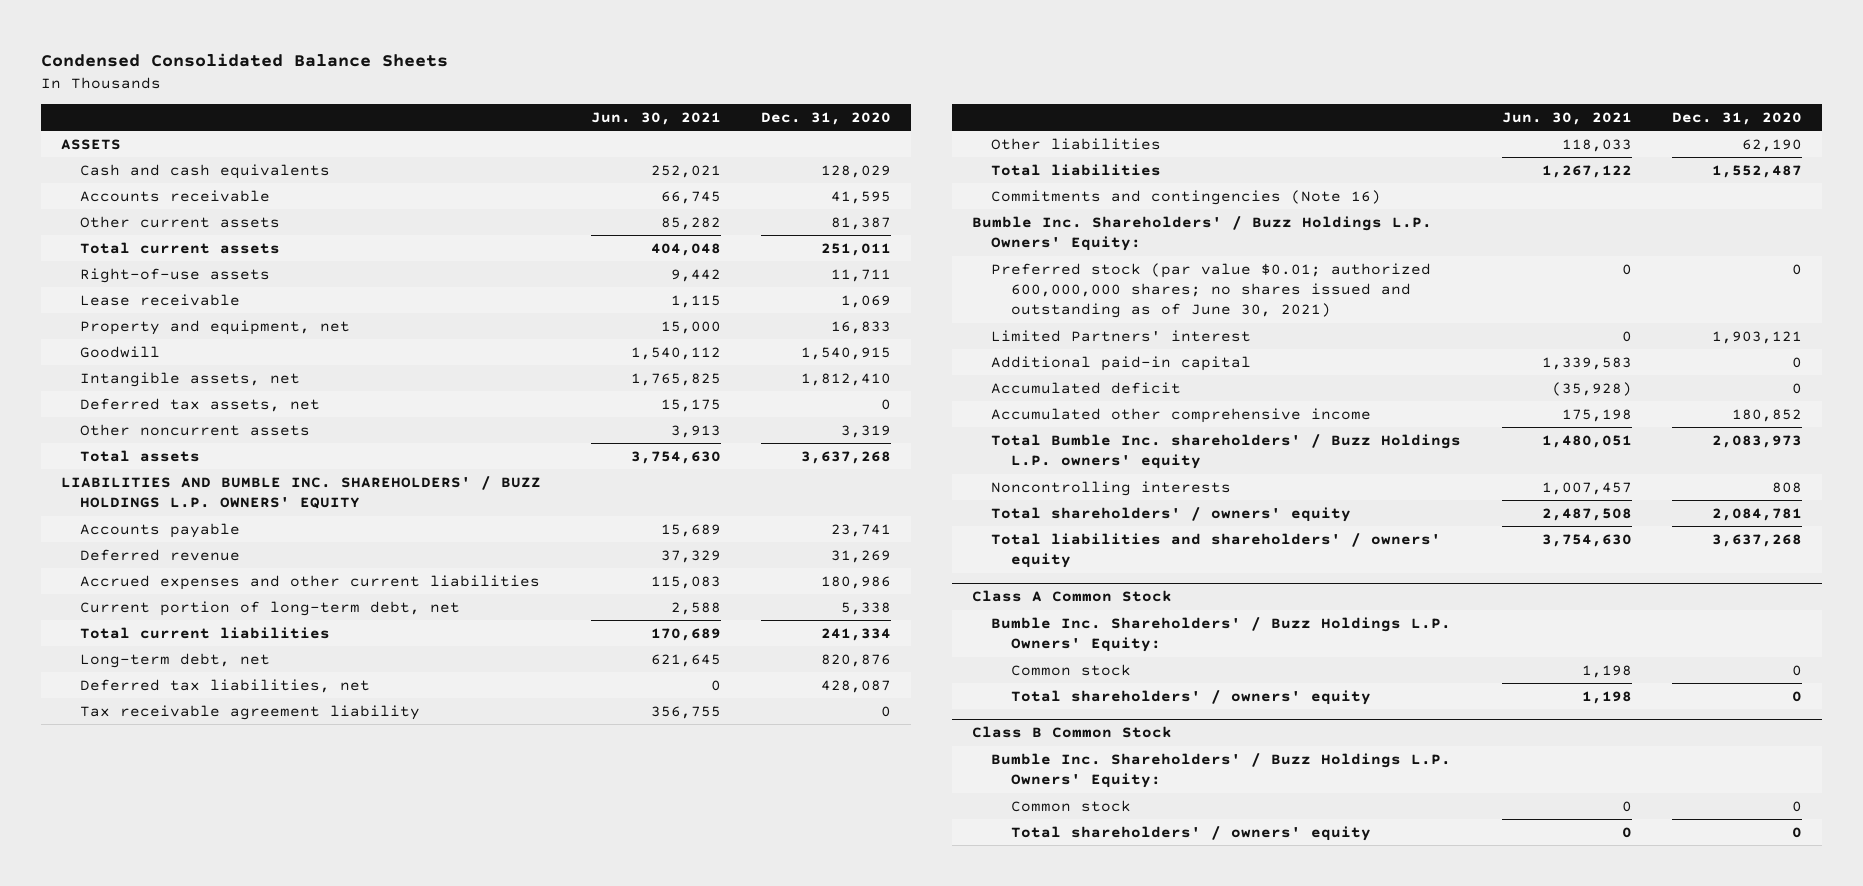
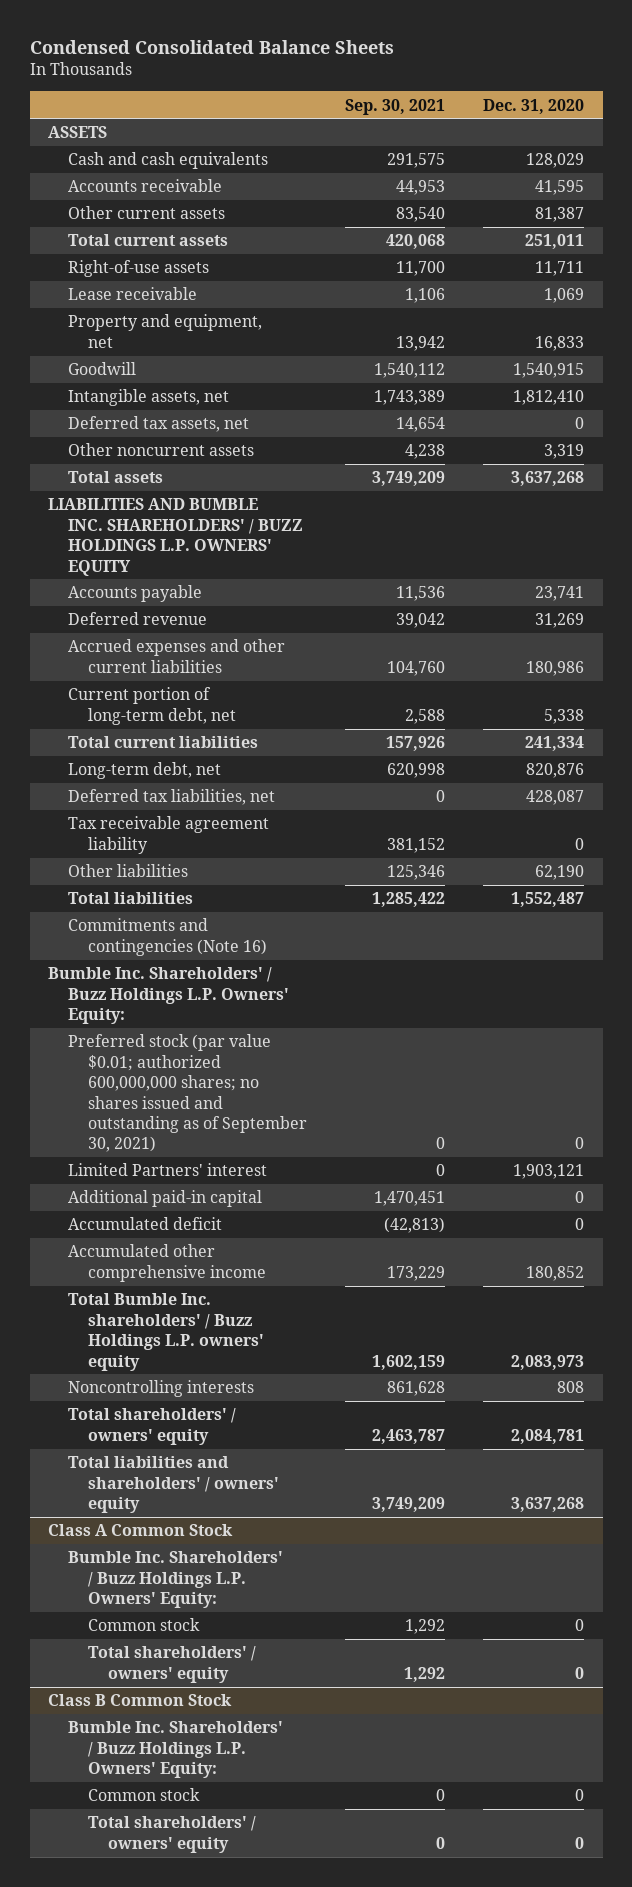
- | Jun. 30, 2021 | Dec. 31, 2020
+ | Sep. 30, 2021 | Dec. 31, 2020
- Preferred stock (par value $0.01; authorized 600,000,000 shares; no shares issued and outstanding as of June 30, 2021) | 0 | 0
+ Preferred stock (par value $0.01; authorized 600,000,000 shares; no shares issued and outstanding as of September 30, 2021) | 0 | 0

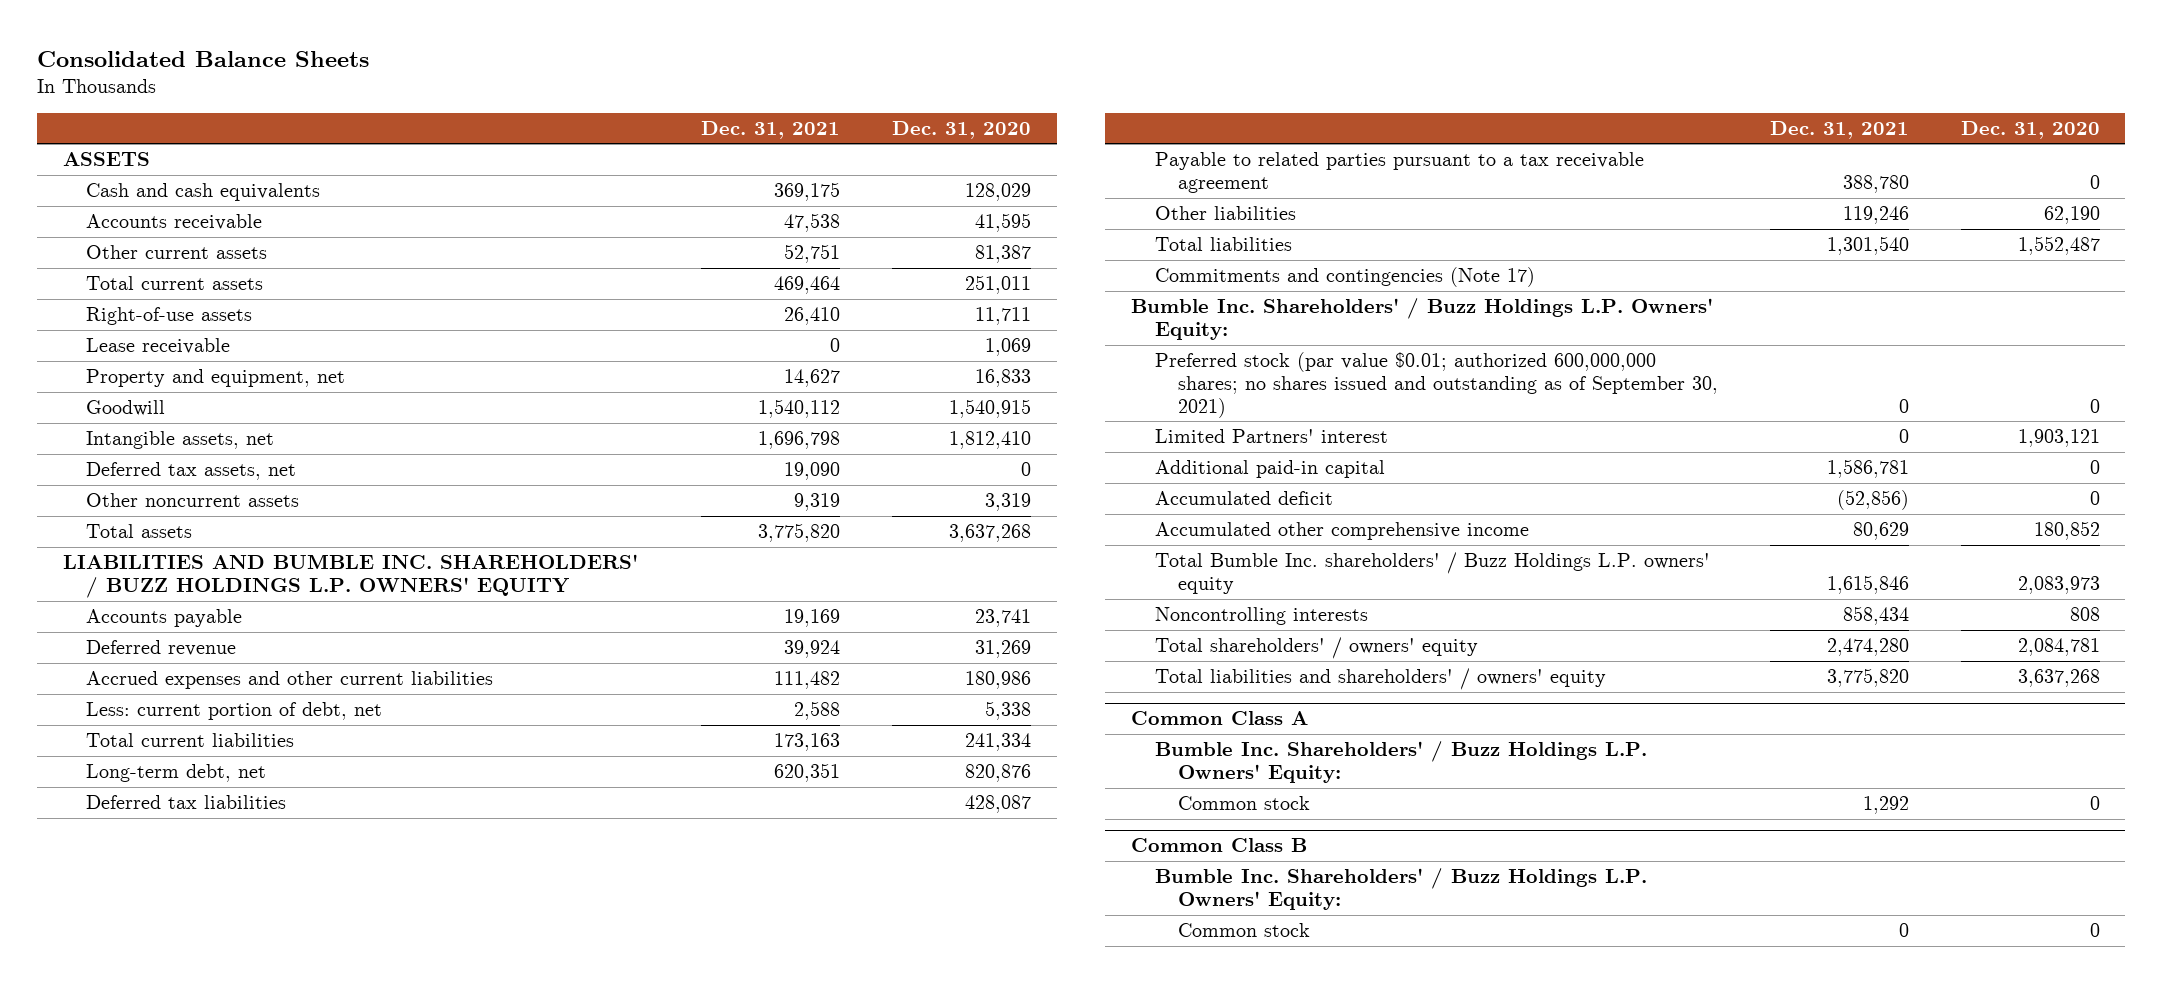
- Condensed Consolidated Balance Sheets
+ Consolidated Balance Sheets
- | Sep. 30, 2021 | Dec. 31, 2020
+ | Dec. 31, 2021 | Dec. 31, 2020
- Current portion of long-term debt, net | 2,588 | 5,338
+ Less: current portion of debt, net | 2,588 | 5,338
- Deferred tax liabilities, net | 0 | 428,087
- Tax receivable agreement liability | 381,152 | 0
+ Deferred tax liabilities | | 428,087
+ Payable to related parties pursuant to a tax receivable agreement | 388,780 | 0
- Commitments and contingencies (Note 16)
+ Commitments and contingencies (Note 17)
- Class A Common Stock
+ Common Class A
- Total shareholders' / owners' equity | 1,292 | 0
- Class B Common Stock
+ Common Class B
- Total shareholders' / owners' equity | 0 | 0

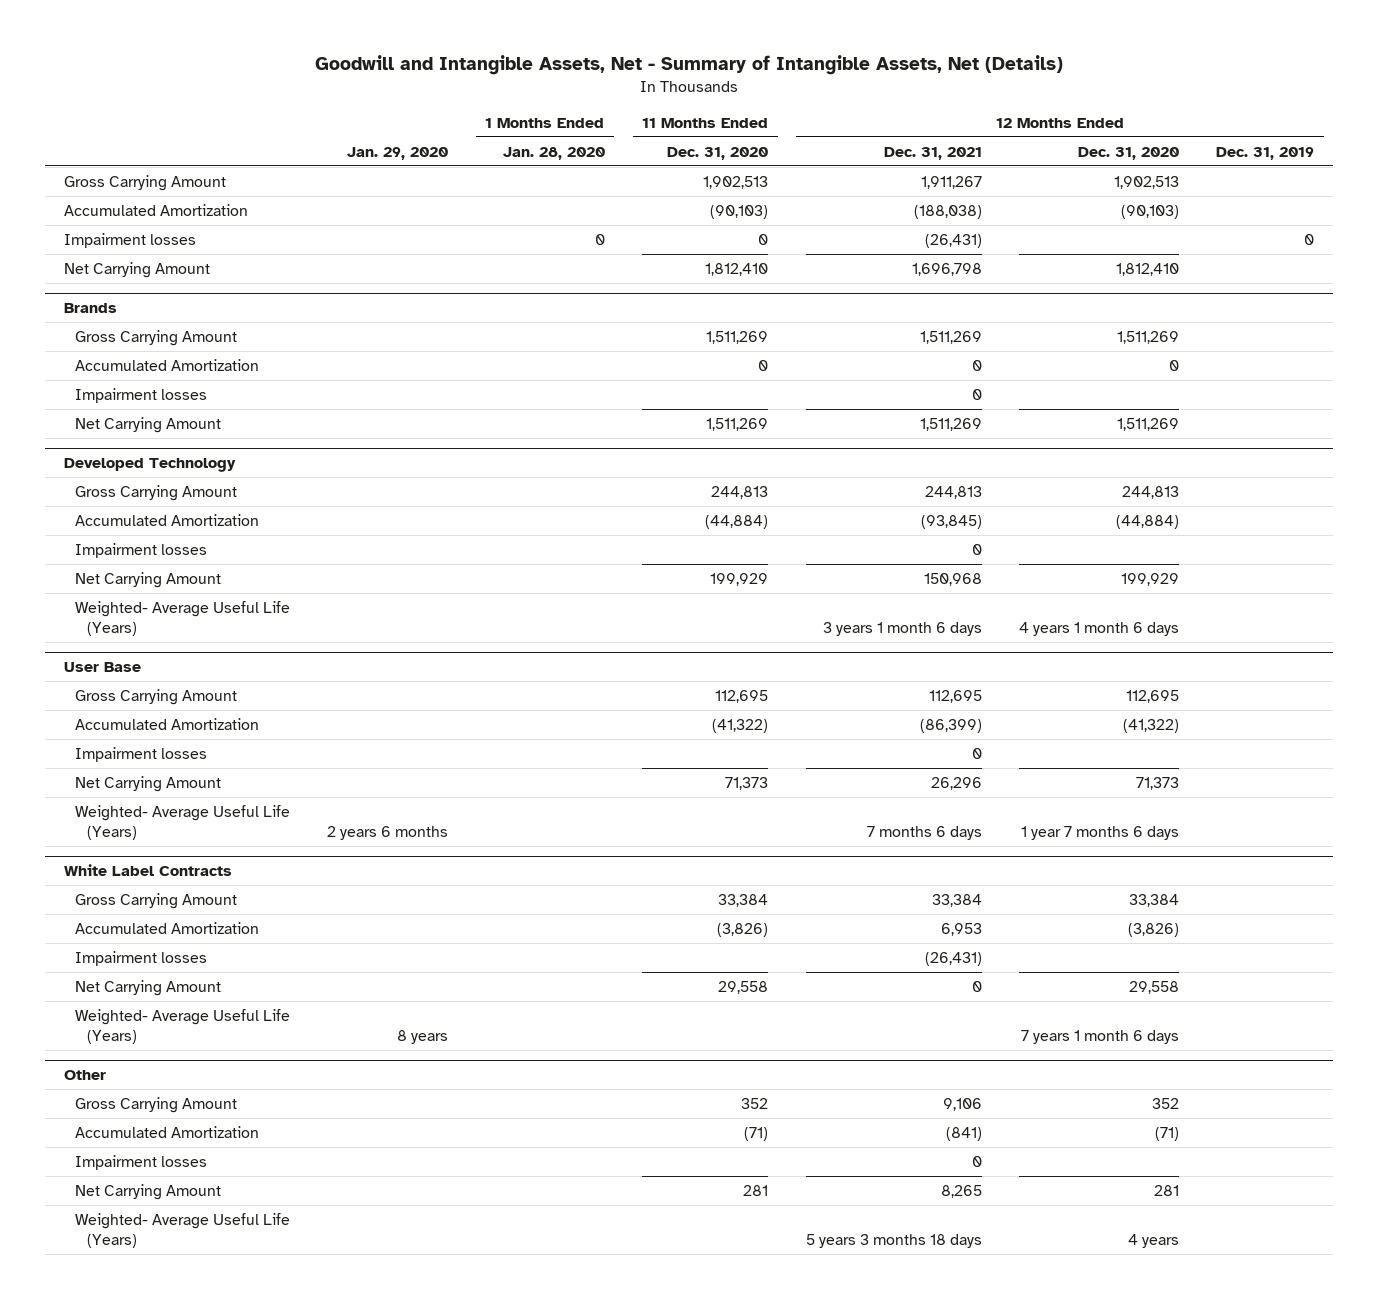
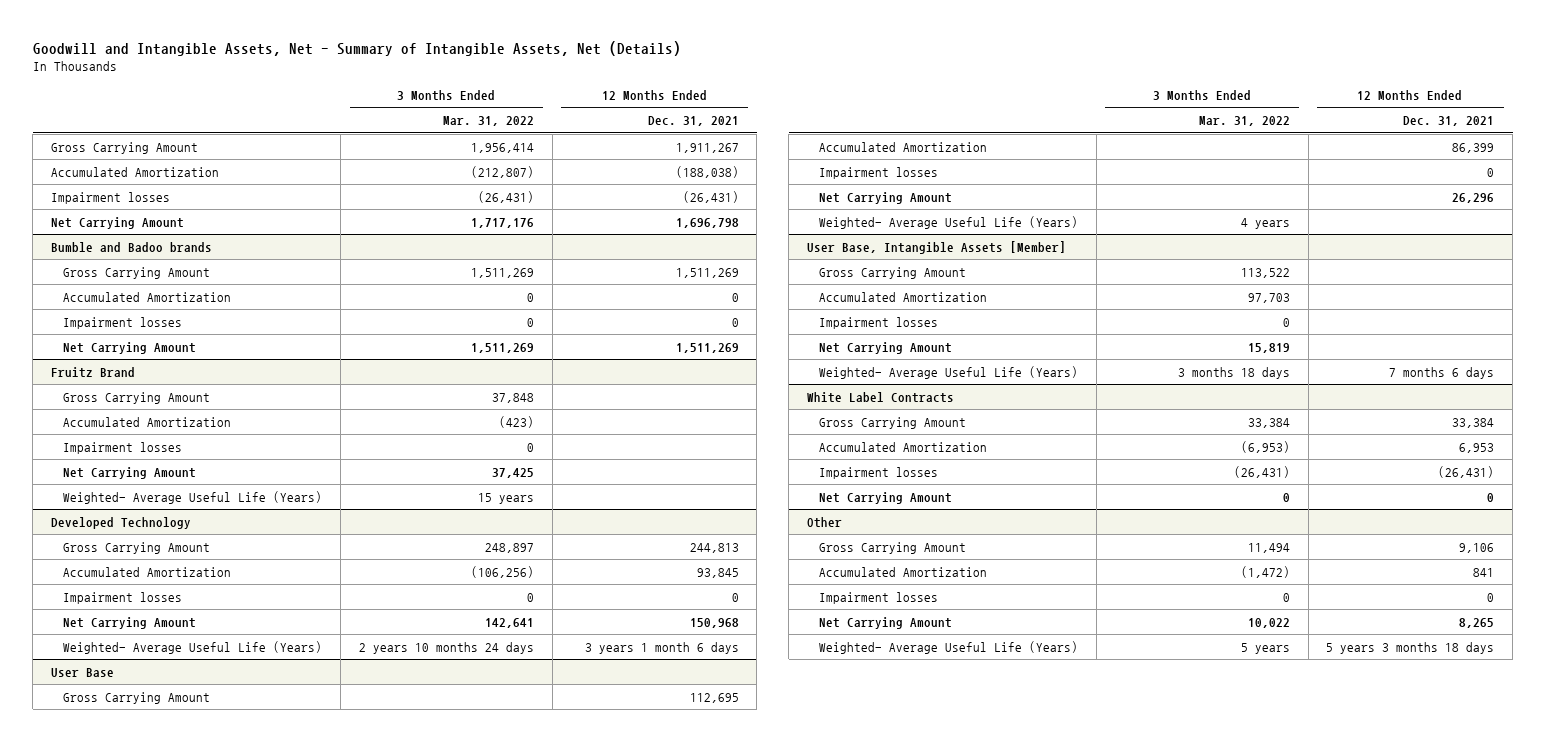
- | Jan. 29, 2020 | 1 Months Ended Jan. 28, 2020 | 11 Months Ended Dec. 31, 2020 | 12 Months Ended Dec. 31, 2021 | 12 Months Ended Dec. 31, 2020 | 12 Months Ended Dec. 31, 2019
+ | 3 Months Ended Mar. 31, 2022 | 12 Months Ended Dec. 31, 2021
- Brands
+ Bumble and Badoo brands
+ Fruitz Brand
+ Gross Carrying Amount | 37,848 |
+ Accumulated Amortization | (423) |
+ Impairment losses | 0 |
+ Net Carrying Amount | 37,425 |
+ Weighted- Average Useful Life (Years) | 15 years |
@ Developed Technology
- Accumulated Amortization | | | (44,884) | (93,845) | (44,884) |
+ Accumulated Amortization | (106,256) | 93,845
@ User Base
- Accumulated Amortization | | | (41,322) | (86,399) | (41,322) |
+ Accumulated Amortization | | 86,399
+ Weighted- Average Useful Life (Years) | 4 years |
+ User Base, Intangible Assets [Member]
+ Gross Carrying Amount | 113,522 |
+ Accumulated Amortization | 97,703 |
+ Impairment losses | 0 |
+ Net Carrying Amount | 15,819 |
@ White Label Contracts
- Weighted- Average Useful Life (Years) | 8 years | | | | 7 years 1 month 6 days |
@ Other
- Accumulated Amortization | | | (71) | (841) | (71) |
+ Accumulated Amortization | (1,472) | 841

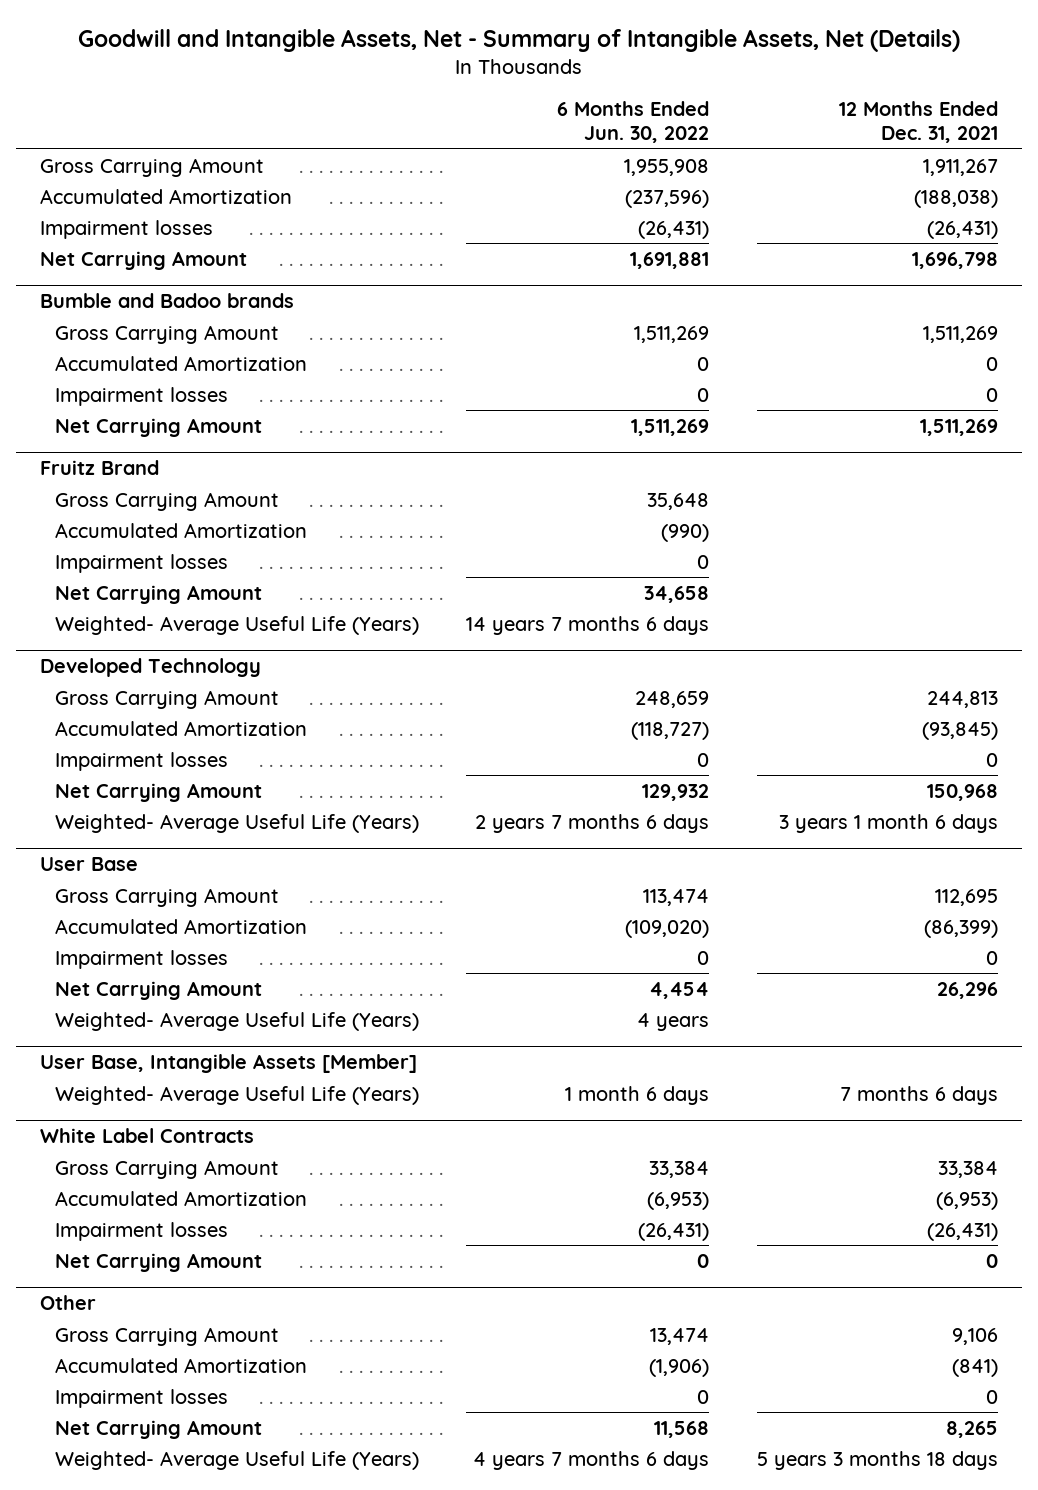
- | 3 Months Ended Mar. 31, 2022 | 12 Months Ended Dec. 31, 2021
+ | 6 Months Ended Jun. 30, 2022 | 12 Months Ended Dec. 31, 2021
@ Developed Technology
- Accumulated Amortization | (106,256) | 93,845
+ Accumulated Amortization | (118,727) | (93,845)
@ User Base
- Accumulated Amortization | | 86,399
+ Accumulated Amortization | (109,020) | (86,399)
@ User Base, Intangible Assets [Member]
- Gross Carrying Amount | 113,522 |
- Accumulated Amortization | 97,703 |
- Impairment losses | 0 |
- Net Carrying Amount | 15,819 |
@ White Label Contracts
- Accumulated Amortization | (6,953) | 6,953
+ Accumulated Amortization | (6,953) | (6,953)
@ Other
- Accumulated Amortization | (1,472) | 841
+ Accumulated Amortization | (1,906) | (841)

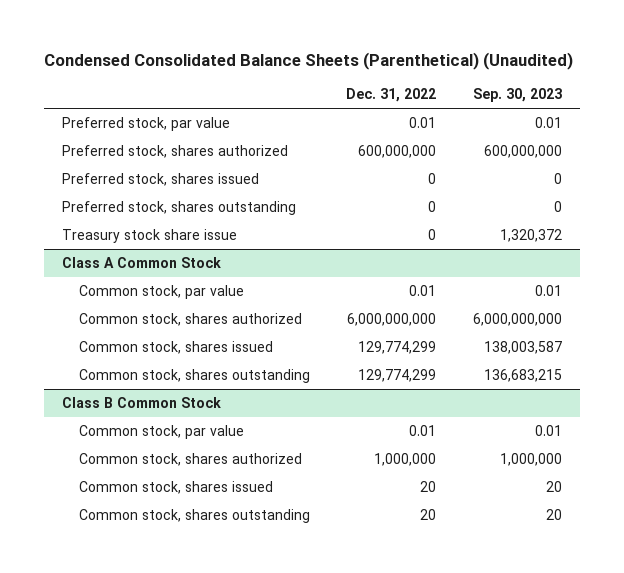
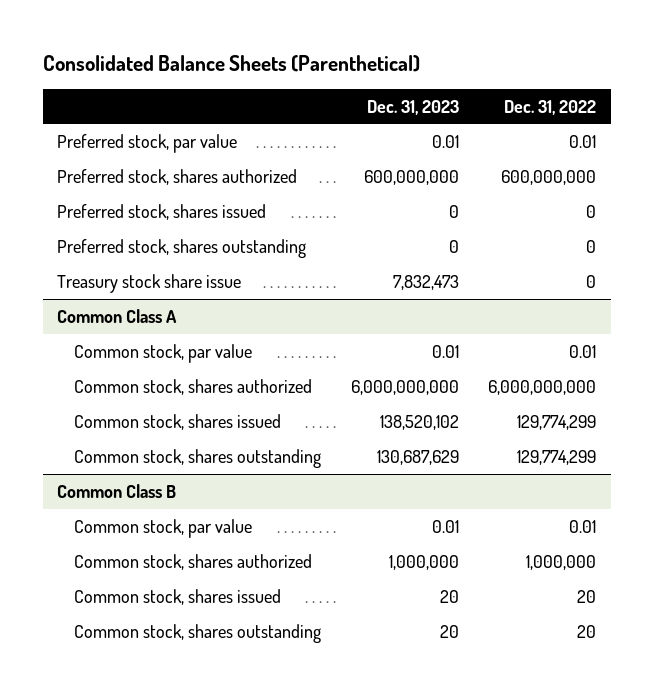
- Condensed Consolidated Balance Sheets (Parenthetical) (Unaudited)
+ Consolidated Balance Sheets (Parenthetical)
- | Dec. 31, 2022 | Sep. 30, 2023
+ | Dec. 31, 2023 | Dec. 31, 2022
- Class A Common Stock
+ Common Class A
- Class B Common Stock
+ Common Class B

